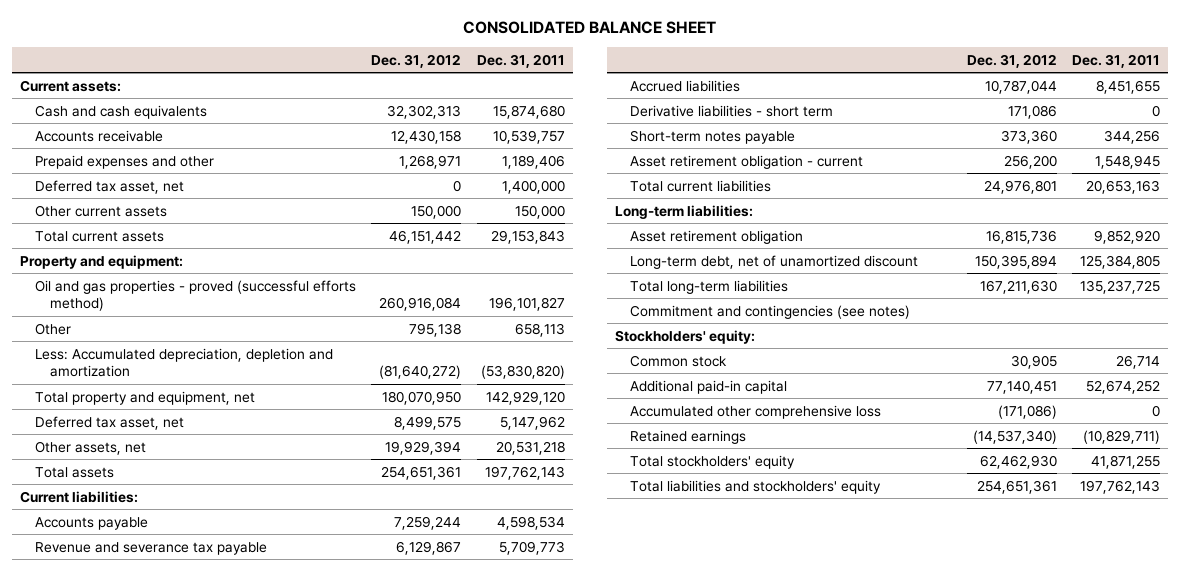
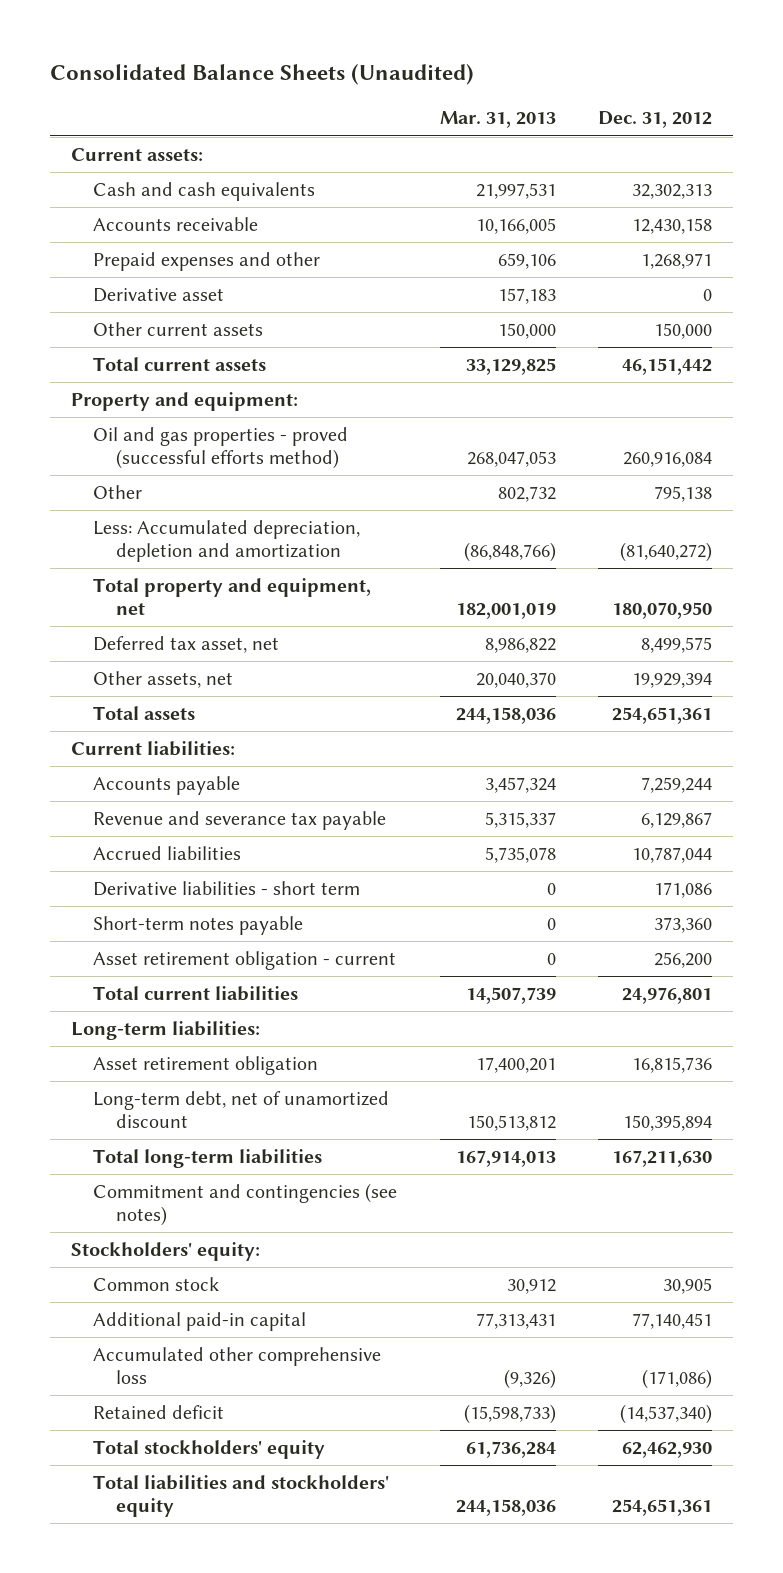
- CONSOLIDATED BALANCE SHEET
+ Consolidated Balance Sheets (Unaudited)
- | Dec. 31, 2012 | Dec. 31, 2011
+ | Mar. 31, 2013 | Dec. 31, 2012
- Deferred tax asset, net | 0 | 1,400,000
+ Derivative asset | 157,183 | 0
- Retained earnings | (14,537,340) | (10,829,711)
+ Retained deficit | (15,598,733) | (14,537,340)

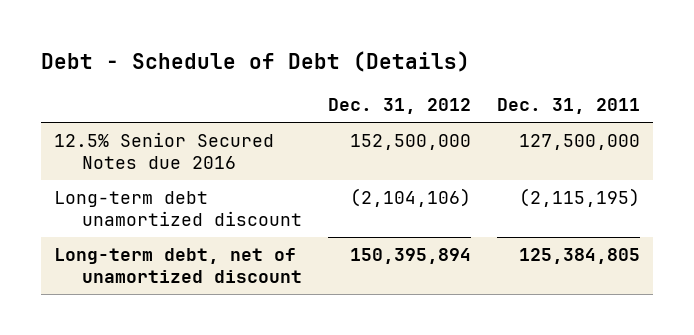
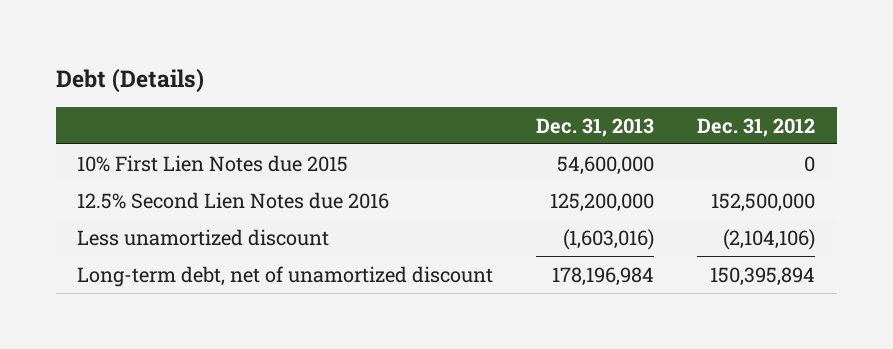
- Debt - Schedule of Debt (Details)
+ Debt (Details)
- | Dec. 31, 2012 | Dec. 31, 2011
+ | Dec. 31, 2013 | Dec. 31, 2012
- 12.5% Senior Secured Notes due 2016 | 152,500,000 | 127,500,000
- Long-term debt unamortized discount | (2,104,106) | (2,115,195)
+ 10% First Lien Notes due 2015 | 54,600,000 | 0
+ 12.5% Second Lien Notes due 2016 | 125,200,000 | 152,500,000
+ Less unamortized discount | (1,603,016) | (2,104,106)

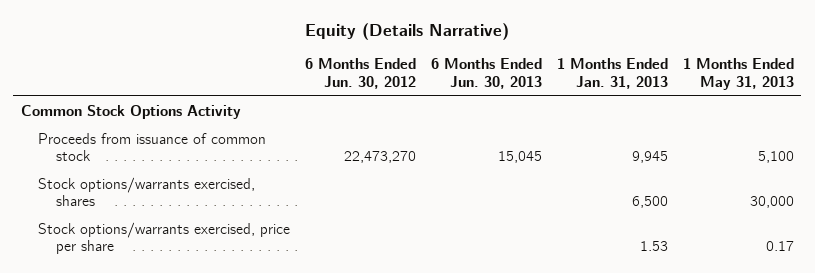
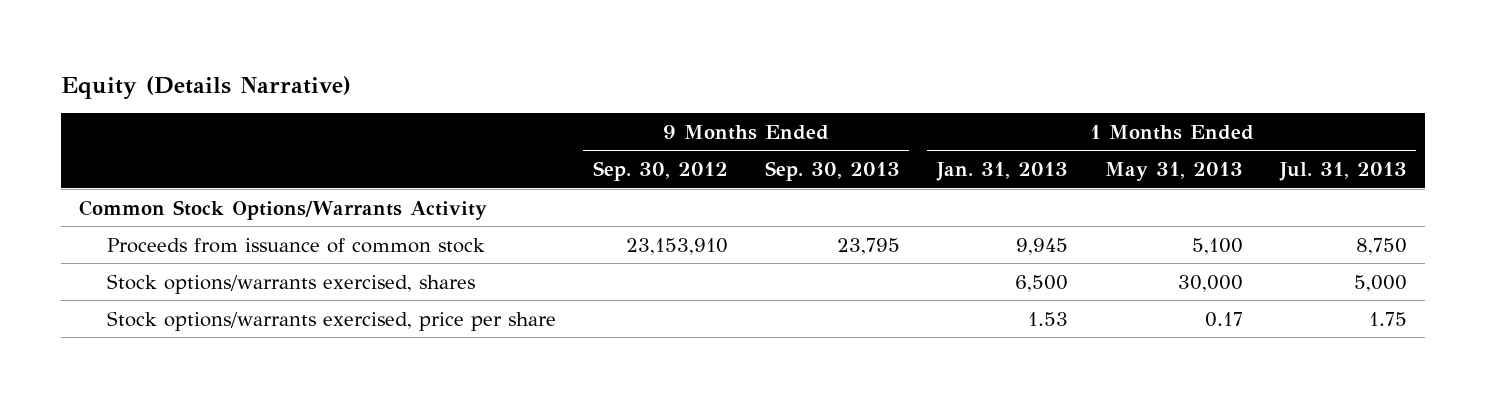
- | 6 Months Ended Jun. 30, 2012 | 6 Months Ended Jun. 30, 2013 | 1 Months Ended Jan. 31, 2013 | 1 Months Ended May 31, 2013
+ | 9 Months Ended Sep. 30, 2012 | 9 Months Ended Sep. 30, 2013 | 1 Months Ended Jan. 31, 2013 | 1 Months Ended May 31, 2013 | 1 Months Ended Jul. 31, 2013
- Common Stock Options Activity
+ Common Stock Options/Warrants Activity

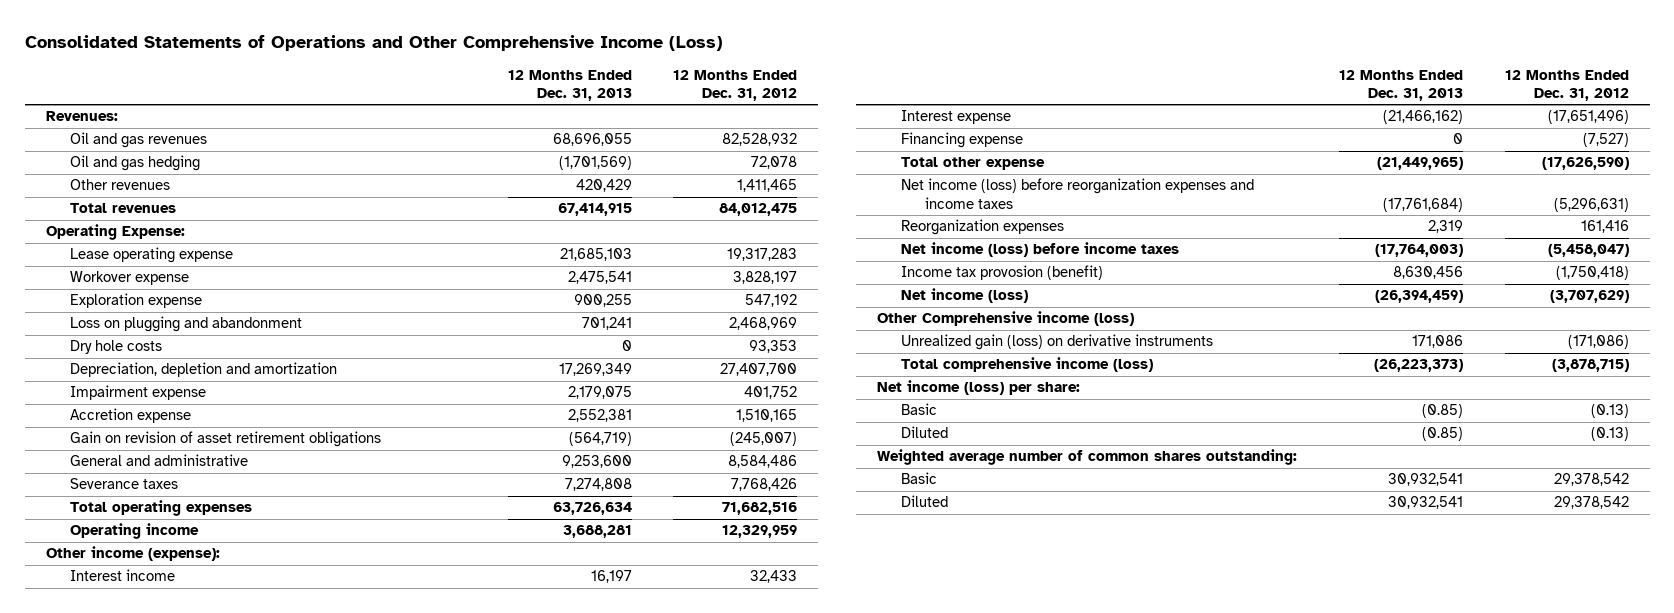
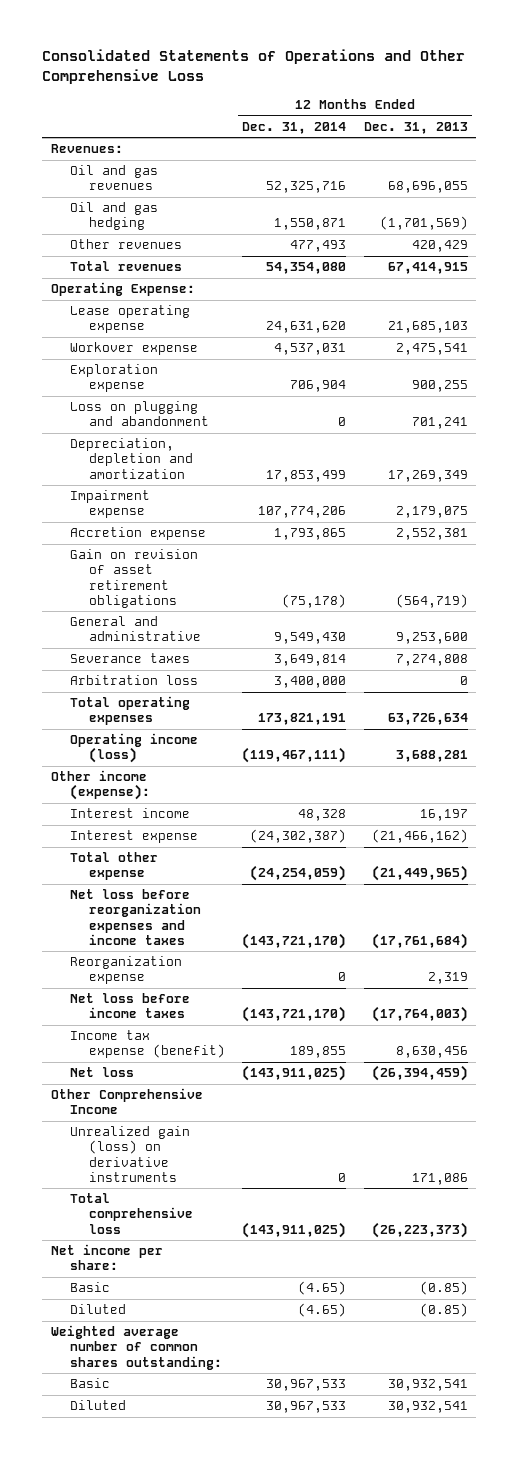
- Consolidated Statements of Operations and Other Comprehensive Income (Loss)
+ Consolidated Statements of Operations and Other Comprehensive Loss
- | 12 Months Ended Dec. 31, 2013 | 12 Months Ended Dec. 31, 2012
+ | 12 Months Ended Dec. 31, 2014 | 12 Months Ended Dec. 31, 2013
- Dry hole costs | 0 | 93,353
+ Arbitration loss | 3,400,000 | 0
- Operating income | 3,688,281 | 12,329,959
+ Operating income (loss) | (119,467,111) | 3,688,281
- Financing expense | 0 | (7,527)
- Net income (loss) before reorganization expenses and income taxes | (17,761,684) | (5,296,631)
- Reorganization expenses | 2,319 | 161,416
- Net income (loss) before income taxes | (17,764,003) | (5,458,047)
- Income tax provosion (benefit) | 8,630,456 | (1,750,418)
- Net income (loss) | (26,394,459) | (3,707,629)
- Other Comprehensive income (loss)
+ Net loss before reorganization expenses and income taxes | (143,721,170) | (17,761,684)
+ Reorganization expense | 0 | 2,319
+ Net loss before income taxes | (143,721,170) | (17,764,003)
+ Income tax expense (benefit) | 189,855 | 8,630,456
+ Net loss | (143,911,025) | (26,394,459)
+ Other Comprehensive Income
- Total comprehensive income (loss) | (26,223,373) | (3,878,715)
- Net income (loss) per share:
+ Total comprehensive loss | (143,911,025) | (26,223,373)
+ Net income per share:

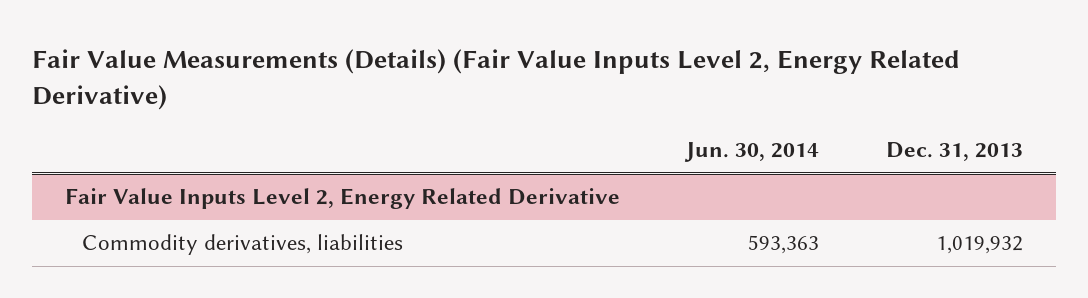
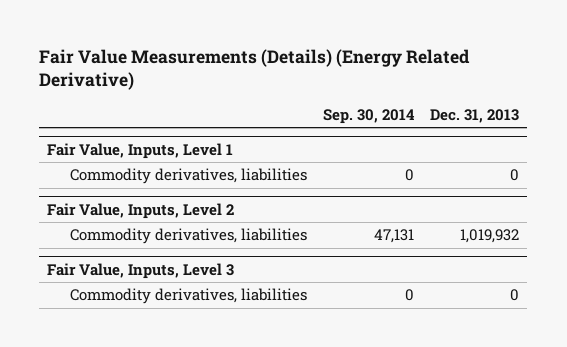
- Fair Value Measurements (Details) (Fair Value Inputs Level 2, Energy Related Derivative)
+ Fair Value Measurements (Details) (Energy Related Derivative)
- | Jun. 30, 2014 | Dec. 31, 2013
+ | Sep. 30, 2014 | Dec. 31, 2013
- Fair Value Inputs Level 2, Energy Related Derivative
+ Fair Value, Inputs, Level 1
+ Commodity derivatives, liabilities | 0 | 0
+ Fair Value, Inputs, Level 2
+ Fair Value, Inputs, Level 3
+ Commodity derivatives, liabilities | 0 | 0

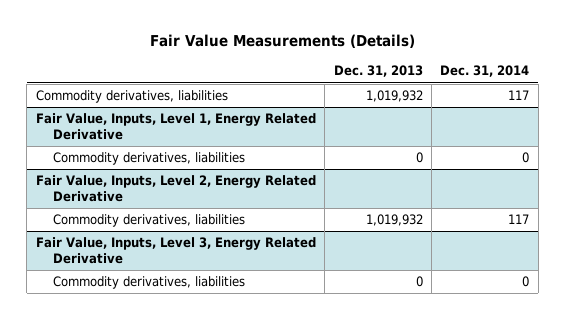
- Fair Value Measurements (Details) (Energy Related Derivative)
+ Fair Value Measurements (Details)
- | Sep. 30, 2014 | Dec. 31, 2013
+ | Dec. 31, 2013 | Dec. 31, 2014
- Fair Value, Inputs, Level 1
+ Commodity derivatives, liabilities | 1,019,932 | 117
+ Fair Value, Inputs, Level 1, Energy Related Derivative
- Fair Value, Inputs, Level 2
+ Fair Value, Inputs, Level 2, Energy Related Derivative
- Fair Value, Inputs, Level 3
+ Fair Value, Inputs, Level 3, Energy Related Derivative

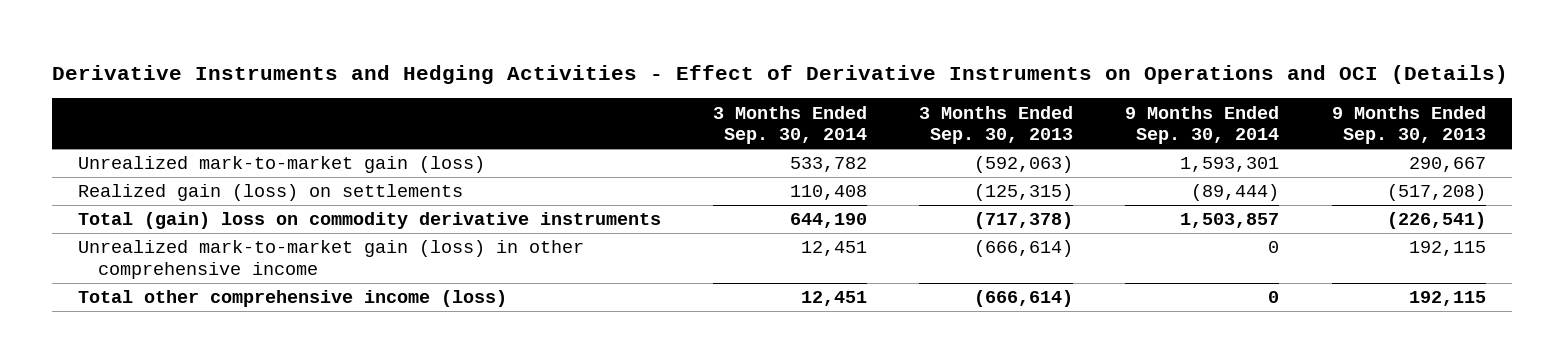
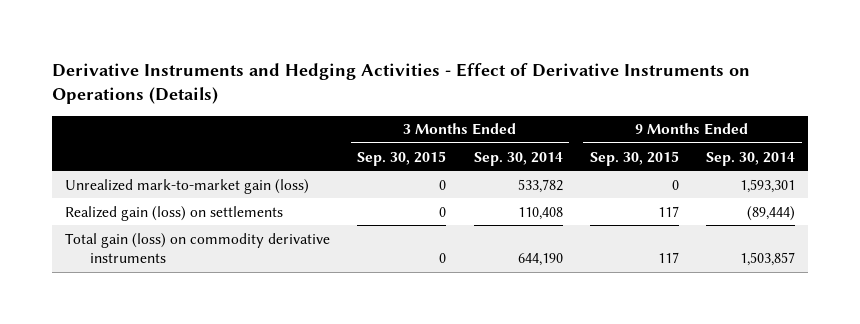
- Derivative Instruments and Hedging Activities - Effect of Derivative Instruments on Operations and OCI (Details)
+ Derivative Instruments and Hedging Activities - Effect of Derivative Instruments on Operations (Details)
- | 3 Months Ended Sep. 30, 2014 | 3 Months Ended Sep. 30, 2013 | 9 Months Ended Sep. 30, 2014 | 9 Months Ended Sep. 30, 2013
+ | 3 Months Ended Sep. 30, 2015 | 3 Months Ended Sep. 30, 2014 | 9 Months Ended Sep. 30, 2015 | 9 Months Ended Sep. 30, 2014
- Total (gain) loss on commodity derivative instruments | 644,190 | (717,378) | 1,503,857 | (226,541)
- Unrealized mark-to-market gain (loss) in other comprehensive income | 12,451 | (666,614) | 0 | 192,115
- Total other comprehensive income (loss) | 12,451 | (666,614) | 0 | 192,115
+ Total gain (loss) on commodity derivative instruments | 0 | 644,190 | 117 | 1,503,857

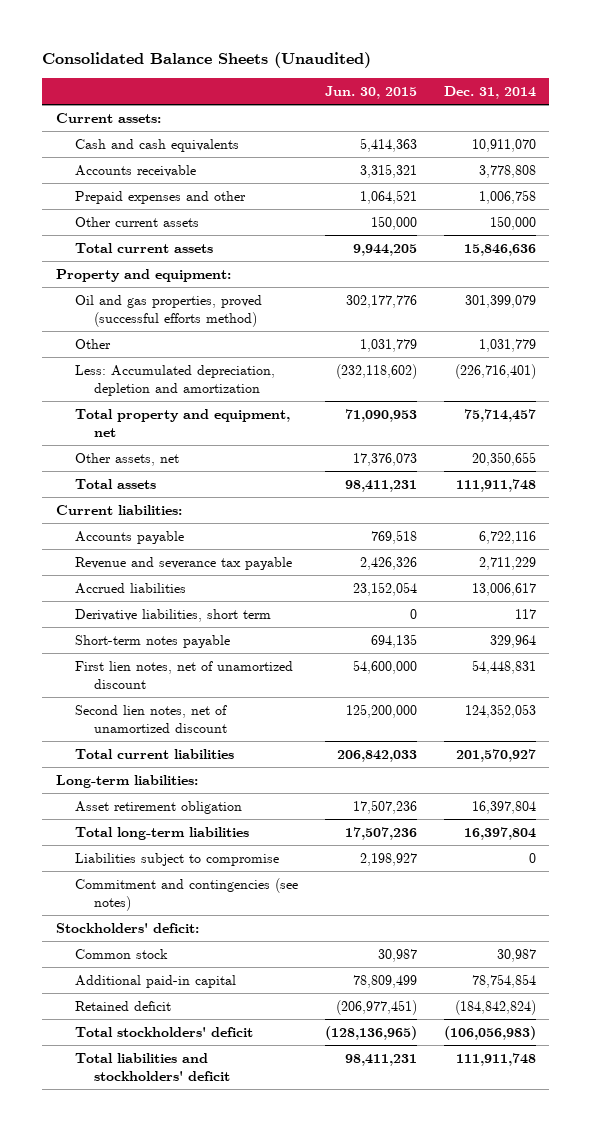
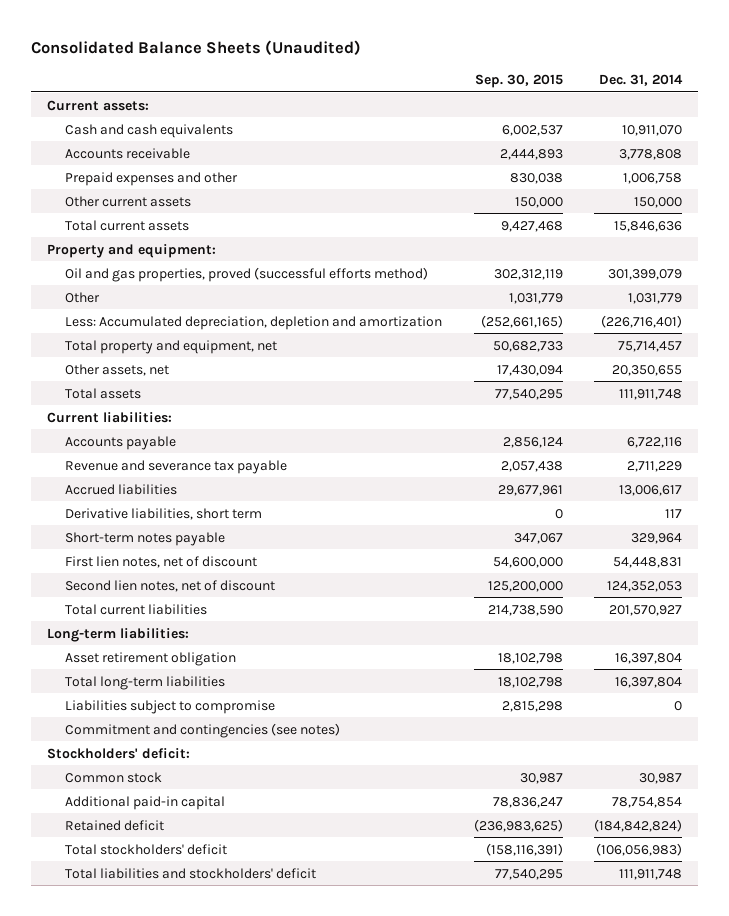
- | Jun. 30, 2015 | Dec. 31, 2014
+ | Sep. 30, 2015 | Dec. 31, 2014
- First lien notes, net of unamortized discount | 54,600,000 | 54,448,831
- Second lien notes, net of unamortized discount | 125,200,000 | 124,352,053
+ First lien notes, net of discount | 54,600,000 | 54,448,831
+ Second lien notes, net of discount | 125,200,000 | 124,352,053

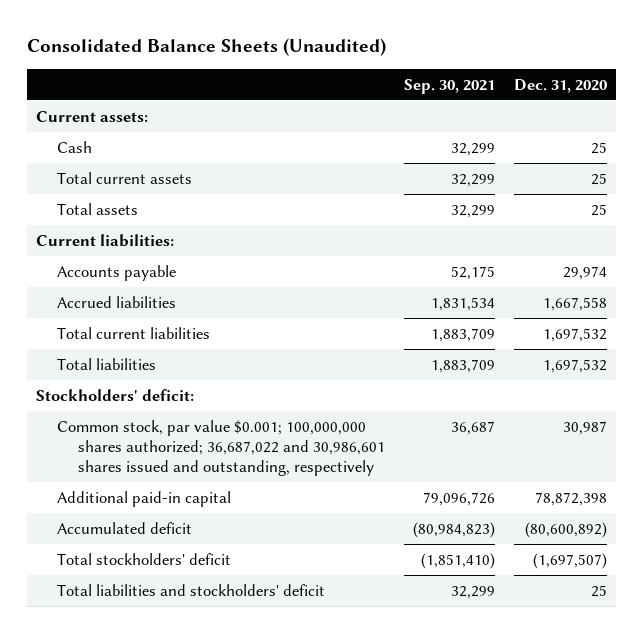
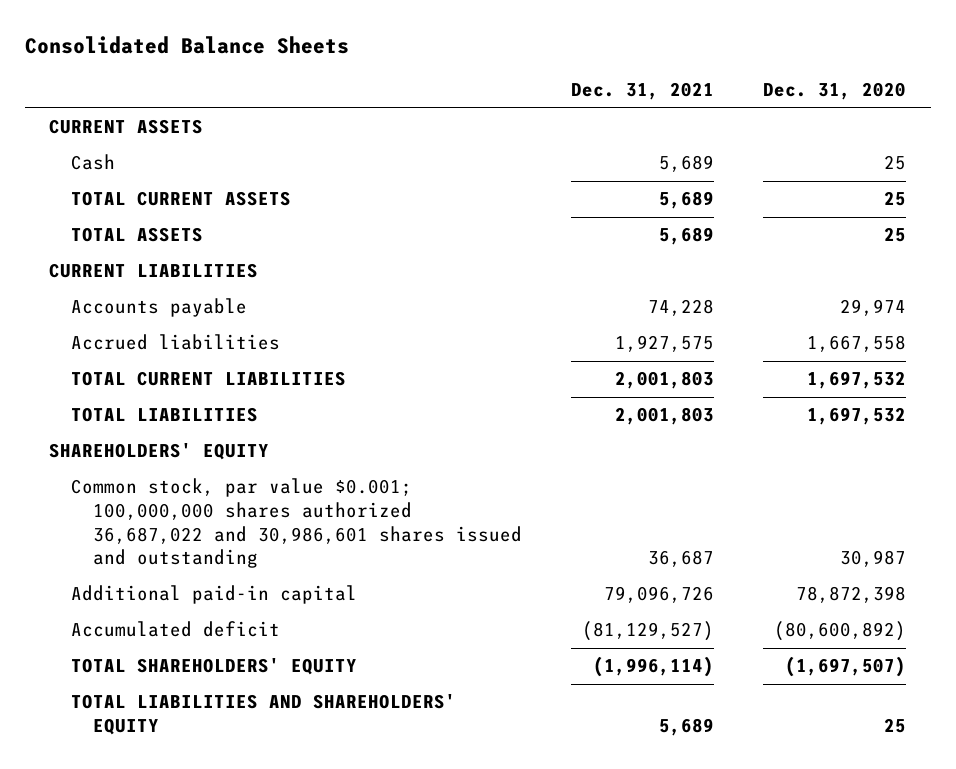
- Consolidated Balance Sheets (Unaudited)
+ Consolidated Balance Sheets
- | Sep. 30, 2021 | Dec. 31, 2020
+ | Dec. 31, 2021 | Dec. 31, 2020
- Current assets:
+ CURRENT ASSETS
- Total current assets | 32,299 | 25
- Total assets | 32,299 | 25
- Current liabilities:
+ TOTAL CURRENT ASSETS | 5,689 | 25
+ TOTAL ASSETS | 5,689 | 25
+ CURRENT LIABILITIES
- Total current liabilities | 1,883,709 | 1,697,532
- Total liabilities | 1,883,709 | 1,697,532
- Stockholders' deficit:
- Common stock, par value $0.001; 100,000,000 shares authorized; 36,687,022 and 30,986,601 shares issued and outstanding, respectively | 36,687 | 30,987
+ TOTAL CURRENT LIABILITIES | 2,001,803 | 1,697,532
+ TOTAL LIABILITIES | 2,001,803 | 1,697,532
+ SHAREHOLDERS' EQUITY
+ Common stock, par value $0.001; 100,000,000 shares authorized 36,687,022 and 30,986,601 shares issued and outstanding | 36,687 | 30,987
- Total stockholders' deficit | (1,851,410) | (1,697,507)
- Total liabilities and stockholders' deficit | 32,299 | 25
+ TOTAL SHAREHOLDERS' EQUITY | (1,996,114) | (1,697,507)
+ TOTAL LIABILITIES AND SHAREHOLDERS' EQUITY | 5,689 | 25

